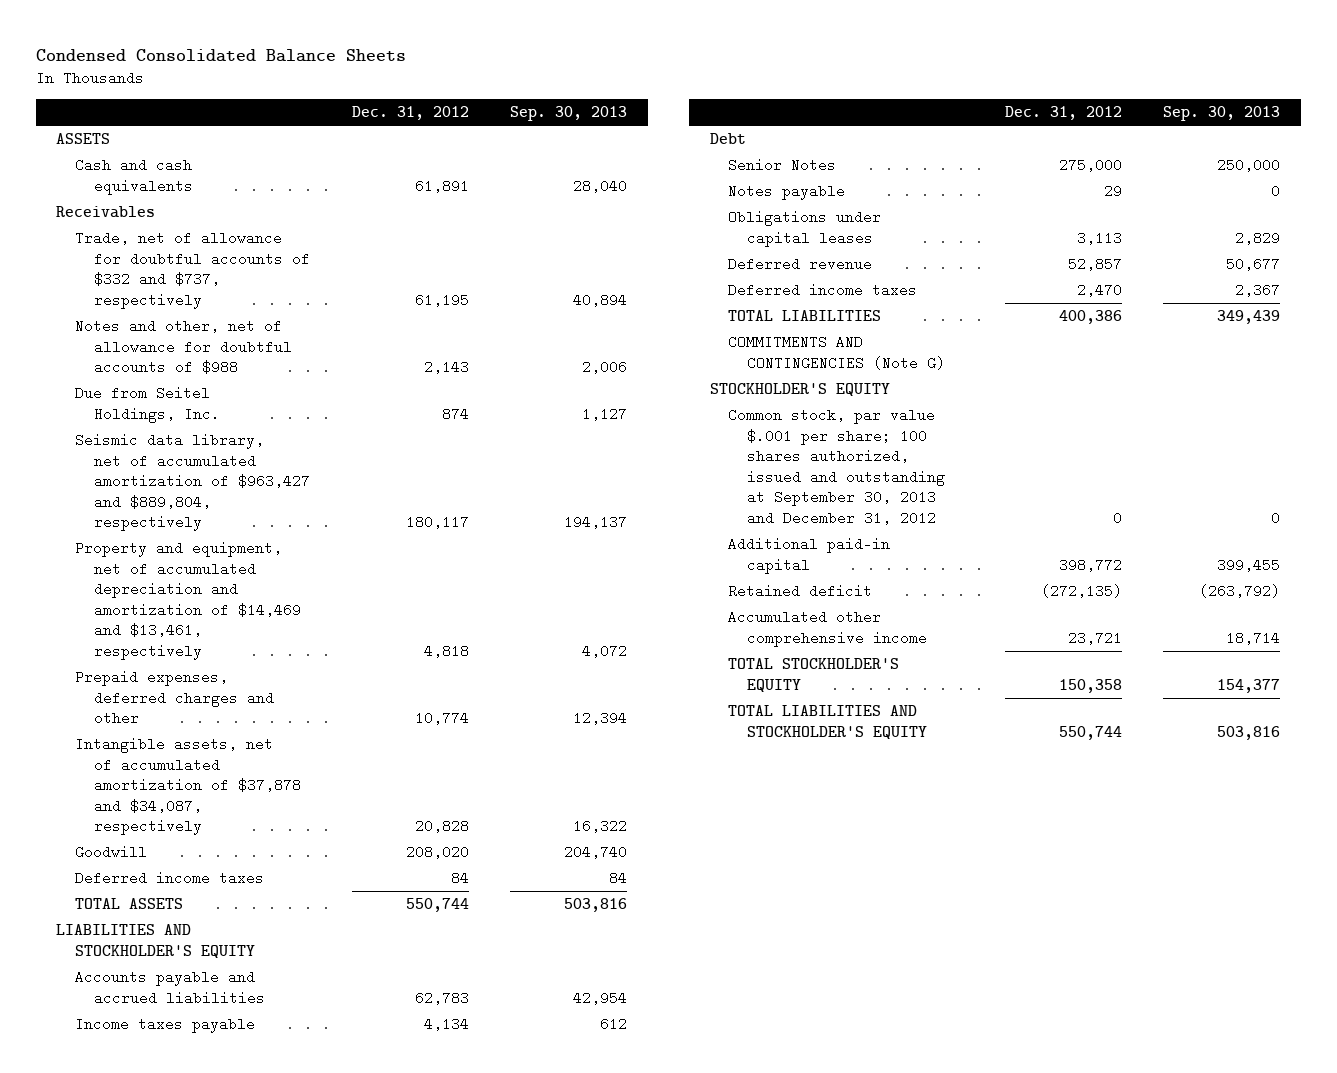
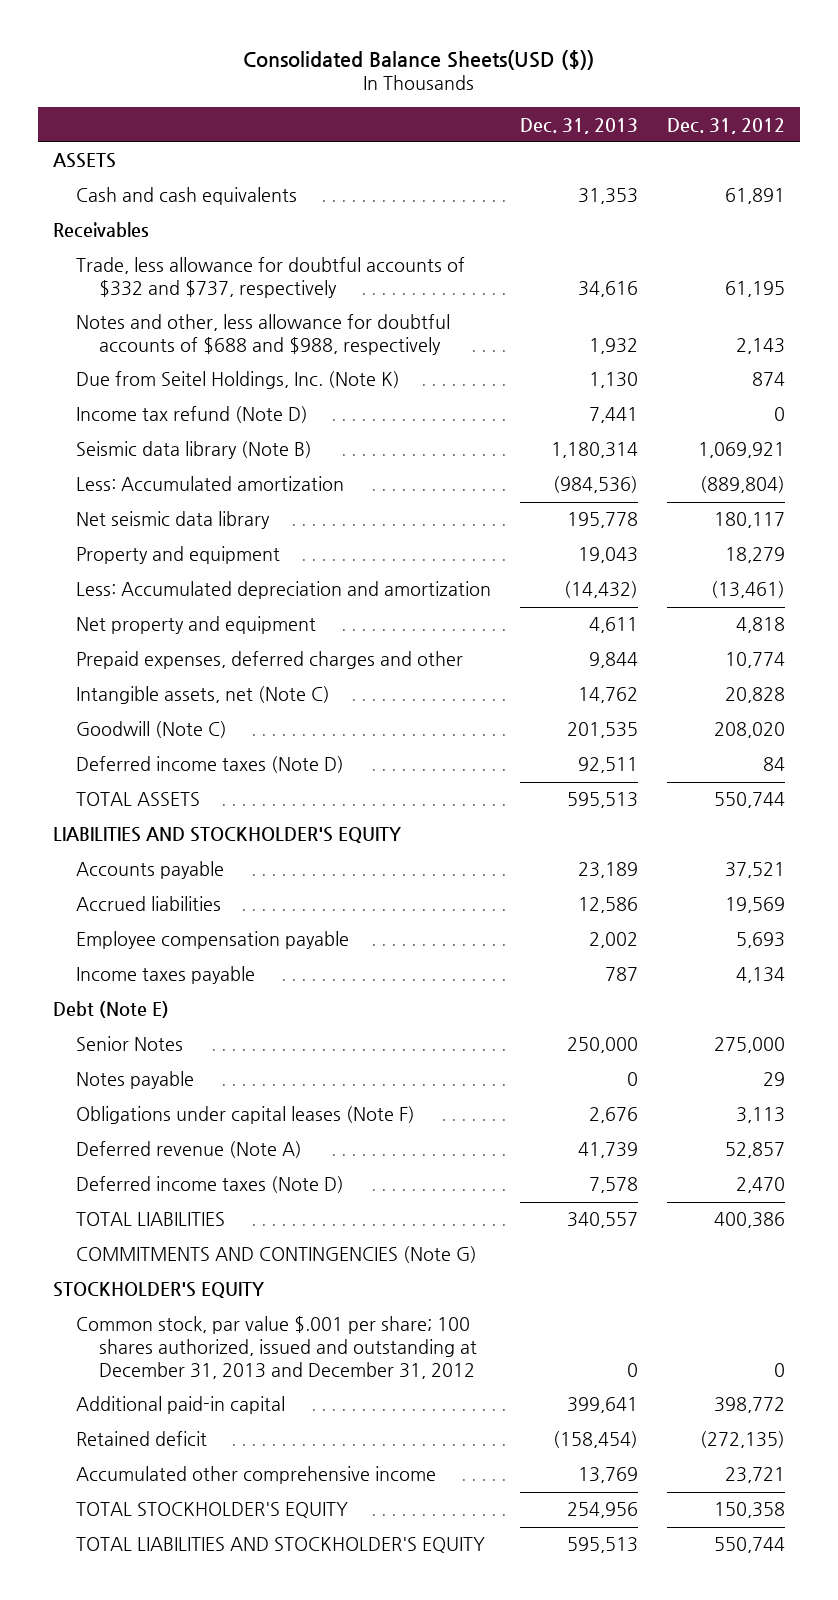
- Condensed Consolidated Balance Sheets
+ Consolidated Balance Sheets(USD ($))
- | Dec. 31, 2012 | Sep. 30, 2013
+ | Dec. 31, 2013 | Dec. 31, 2012
- Trade, net of allowance for doubtful accounts of $332 and $737, respectively | 61,195 | 40,894
- Notes and other, net of allowance for doubtful accounts of $988 | 2,143 | 2,006
- Due from Seitel Holdings, Inc. | 874 | 1,127
- Seismic data library, net of accumulated amortization of $963,427 and $889,804, respectively | 180,117 | 194,137
- Property and equipment, net of accumulated depreciation and amortization of $14,469 and $13,461, respectively | 4,818 | 4,072
+ Trade, less allowance for doubtful accounts of $332 and $737, respectively | 34,616 | 61,195
+ Notes and other, less allowance for doubtful accounts of $688 and $988, respectively | 1,932 | 2,143
+ Due from Seitel Holdings, Inc. (Note K) | 1,130 | 874
+ Income tax refund (Note D) | 7,441 | 0
+ Seismic data library (Note B) | 1,180,314 | 1,069,921
+ Less: Accumulated amortization | (984,536) | (889,804)
+ Net seismic data library | 195,778 | 180,117
+ Property and equipment | 19,043 | 18,279
+ Less: Accumulated depreciation and amortization | (14,432) | (13,461)
+ Net property and equipment | 4,611 | 4,818
- Intangible assets, net of accumulated amortization of $37,878 and $34,087, respectively | 20,828 | 16,322
- Goodwill | 208,020 | 204,740
- Deferred income taxes | 84 | 84
+ Intangible assets, net (Note C) | 14,762 | 20,828
+ Goodwill (Note C) | 201,535 | 208,020
+ Deferred income taxes (Note D) | 92,511 | 84
- Accounts payable and accrued liabilities | 62,783 | 42,954
+ Accounts payable | 23,189 | 37,521
+ Accrued liabilities | 12,586 | 19,569
+ Employee compensation payable | 2,002 | 5,693
- Debt
+ Debt (Note E)
- Obligations under capital leases | 3,113 | 2,829
- Deferred revenue | 52,857 | 50,677
- Deferred income taxes | 2,470 | 2,367
+ Obligations under capital leases (Note F) | 2,676 | 3,113
+ Deferred revenue (Note A) | 41,739 | 52,857
+ Deferred income taxes (Note D) | 7,578 | 2,470
- Common stock, par value $.001 per share; 100 shares authorized, issued and outstanding at September 30, 2013 and December 31, 2012 | 0 | 0
+ Common stock, par value $.001 per share; 100 shares authorized, issued and outstanding at December 31, 2013 and December 31, 2012 | 0 | 0

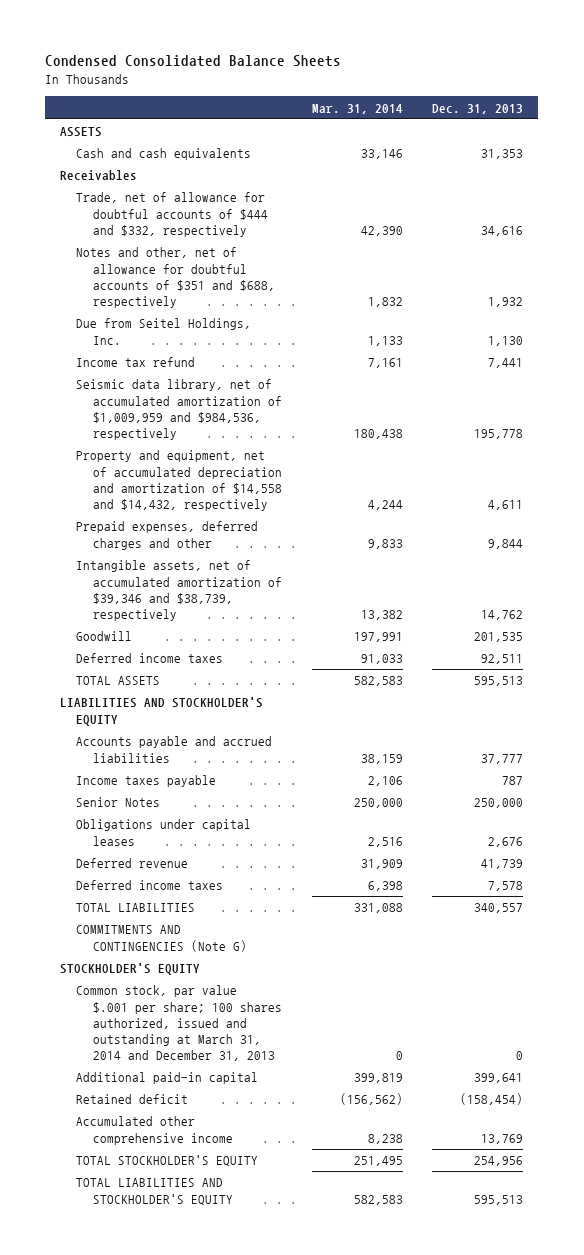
- Consolidated Balance Sheets(USD ($))
+ Condensed Consolidated Balance Sheets
- | Dec. 31, 2013 | Dec. 31, 2012
+ | Mar. 31, 2014 | Dec. 31, 2013
- Trade, less allowance for doubtful accounts of $332 and $737, respectively | 34,616 | 61,195
- Notes and other, less allowance for doubtful accounts of $688 and $988, respectively | 1,932 | 2,143
- Due from Seitel Holdings, Inc. (Note K) | 1,130 | 874
- Income tax refund (Note D) | 7,441 | 0
- Seismic data library (Note B) | 1,180,314 | 1,069,921
- Less: Accumulated amortization | (984,536) | (889,804)
- Net seismic data library | 195,778 | 180,117
- Property and equipment | 19,043 | 18,279
- Less: Accumulated depreciation and amortization | (14,432) | (13,461)
- Net property and equipment | 4,611 | 4,818
+ Trade, net of allowance for doubtful accounts of $444 and $332, respectively | 42,390 | 34,616
+ Notes and other, net of allowance for doubtful accounts of $351 and $688, respectively | 1,832 | 1,932
+ Due from Seitel Holdings, Inc. | 1,133 | 1,130
+ Income tax refund | 7,161 | 7,441
+ Seismic data library, net of accumulated amortization of $1,009,959 and $984,536, respectively | 180,438 | 195,778
+ Property and equipment, net of accumulated depreciation and amortization of $14,558 and $14,432, respectively | 4,244 | 4,611
- Intangible assets, net (Note C) | 14,762 | 20,828
- Goodwill (Note C) | 201,535 | 208,020
- Deferred income taxes (Note D) | 92,511 | 84
+ Intangible assets, net of accumulated amortization of $39,346 and $38,739, respectively | 13,382 | 14,762
+ Goodwill | 197,991 | 201,535
+ Deferred income taxes | 91,033 | 92,511
- Accounts payable | 23,189 | 37,521
- Accrued liabilities | 12,586 | 19,569
- Employee compensation payable | 2,002 | 5,693
+ Accounts payable and accrued liabilities | 38,159 | 37,777
- Debt (Note E)
- Notes payable | 0 | 29
- Obligations under capital leases (Note F) | 2,676 | 3,113
- Deferred revenue (Note A) | 41,739 | 52,857
- Deferred income taxes (Note D) | 7,578 | 2,470
+ Obligations under capital leases | 2,516 | 2,676
+ Deferred revenue | 31,909 | 41,739
+ Deferred income taxes | 6,398 | 7,578
- Common stock, par value $.001 per share; 100 shares authorized, issued and outstanding at December 31, 2013 and December 31, 2012 | 0 | 0
+ Common stock, par value $.001 per share; 100 shares authorized, issued and outstanding at March 31, 2014 and December 31, 2013 | 0 | 0

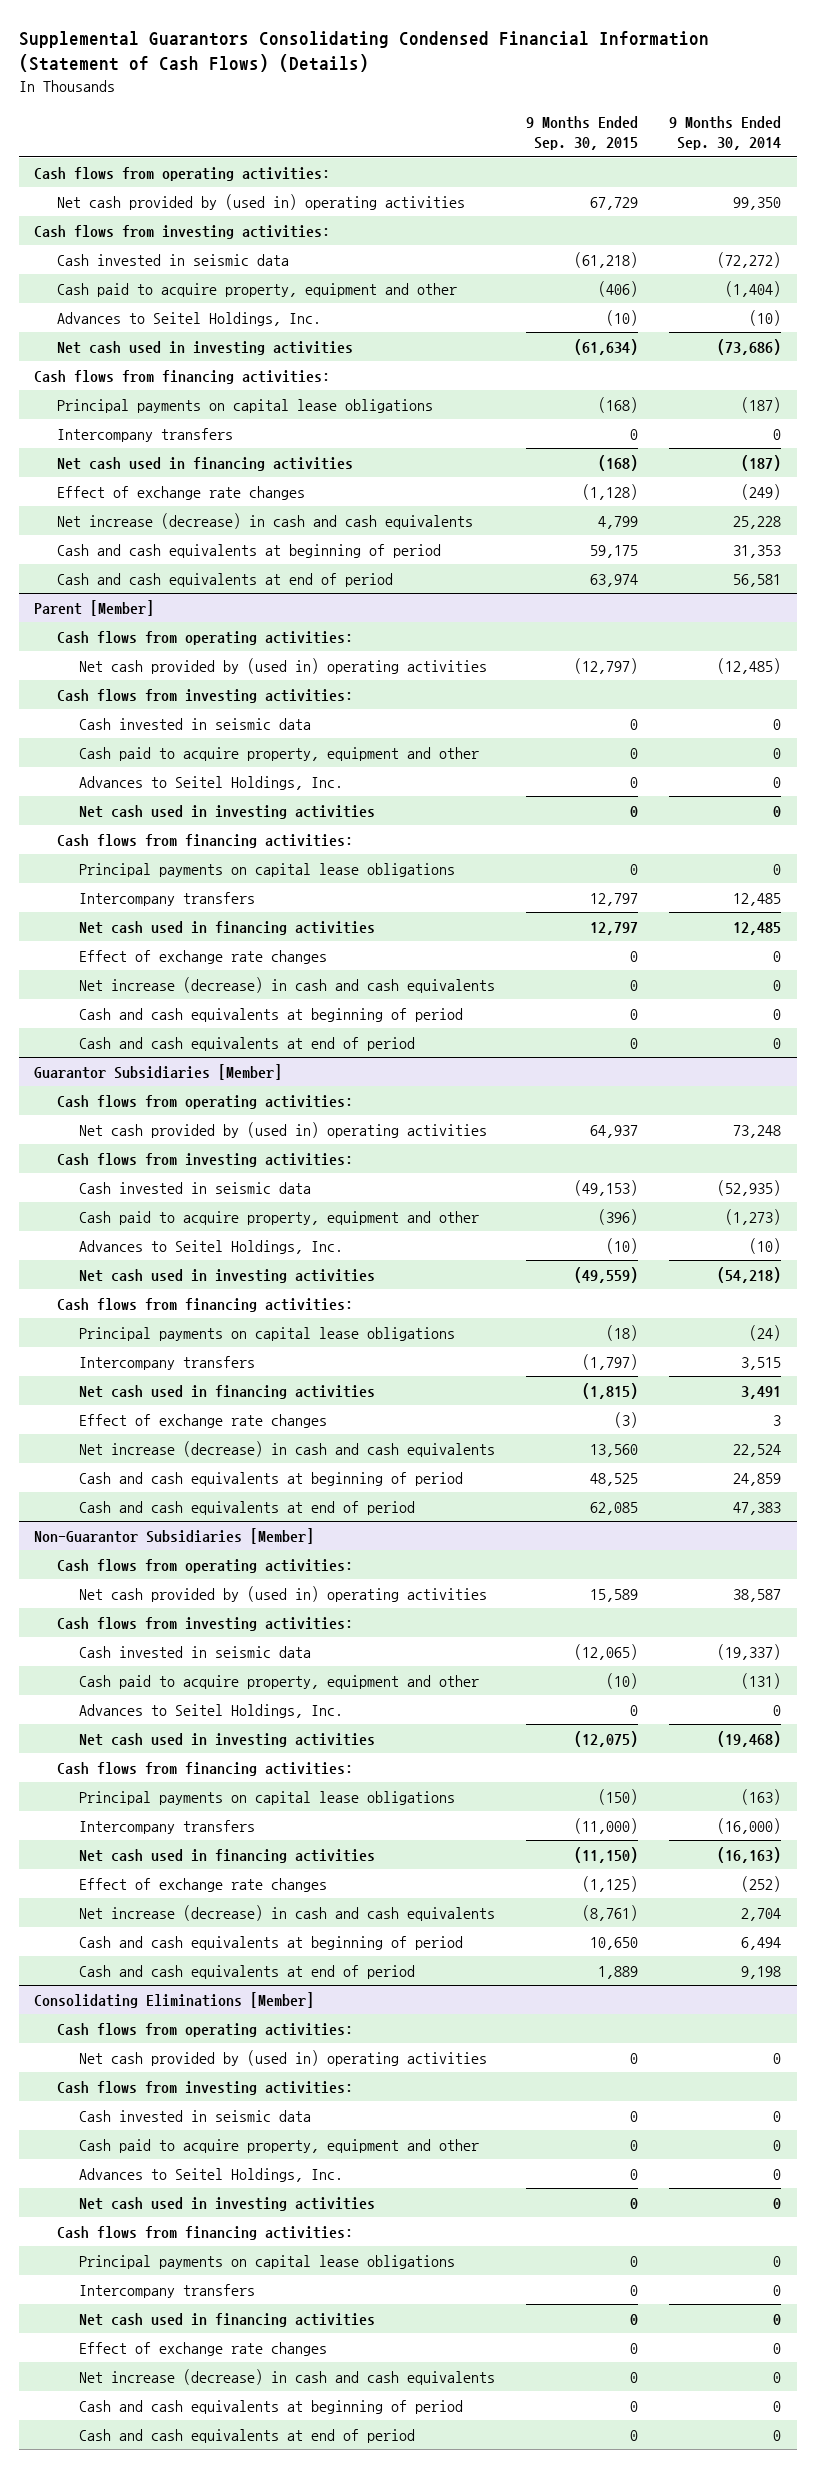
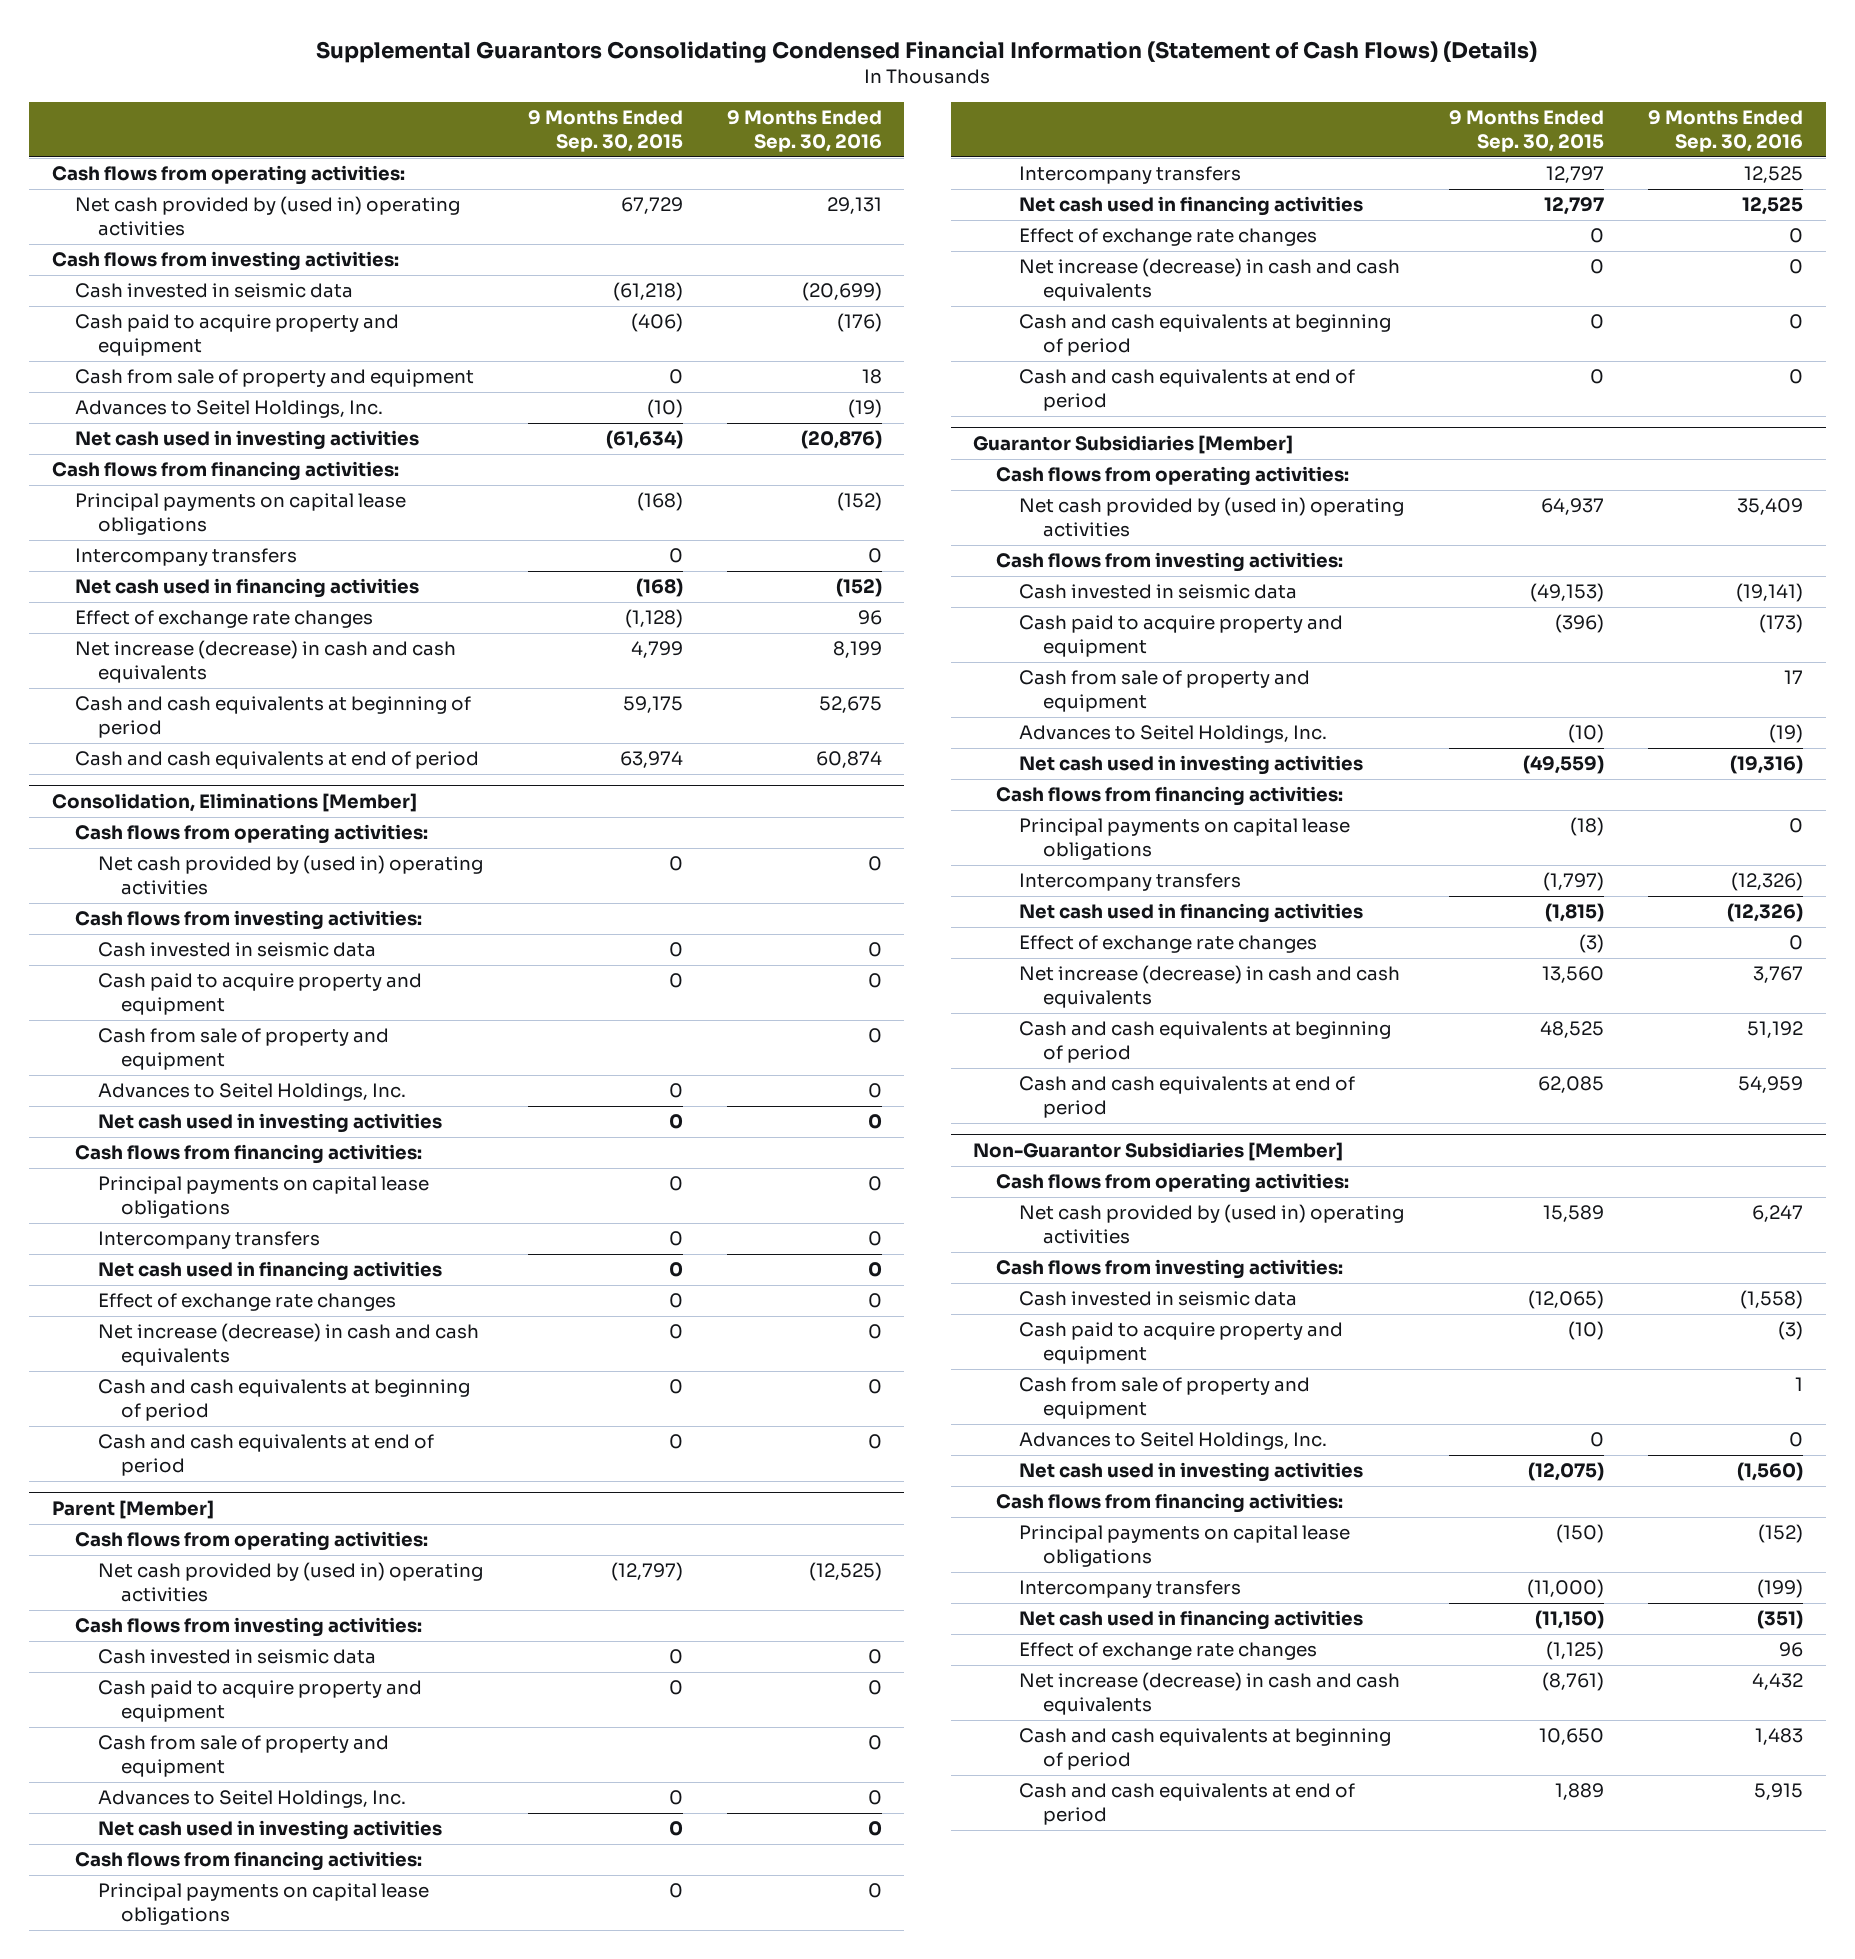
- | 9 Months Ended Sep. 30, 2015 | 9 Months Ended Sep. 30, 2014
+ | 9 Months Ended Sep. 30, 2015 | 9 Months Ended Sep. 30, 2016
- Cash paid to acquire property, equipment and other | (406) | (1,404)
+ Cash paid to acquire property and equipment | (406) | (176)
+ Cash from sale of property and equipment | 0 | 18
+ Consolidation, Eliminations [Member]
+ Cash flows from operating activities:
+ Net cash provided by (used in) operating activities | 0 | 0
+ Cash flows from investing activities:
+ Cash invested in seismic data | 0 | 0
+ Cash paid to acquire property and equipment | 0 | 0
+ Cash from sale of property and equipment | | 0
+ Advances to Seitel Holdings, Inc. | 0 | 0
+ Net cash used in investing activities | 0 | 0
+ Cash flows from financing activities:
+ Principal payments on capital lease obligations | 0 | 0
+ Intercompany transfers | 0 | 0
+ Net cash used in financing activities | 0 | 0
+ Effect of exchange rate changes | 0 | 0
+ Net increase (decrease) in cash and cash equivalents | 0 | 0
+ Cash and cash equivalents at beginning of period | 0 | 0
+ Cash and cash equivalents at end of period | 0 | 0
@ Parent [Member]
- Cash paid to acquire property, equipment and other | 0 | 0
+ Cash paid to acquire property and equipment | 0 | 0
+ Cash from sale of property and equipment | | 0
@ Guarantor Subsidiaries [Member]
- Cash paid to acquire property, equipment and other | (396) | (1,273)
+ Cash paid to acquire property and equipment | (396) | (173)
+ Cash from sale of property and equipment | | 17
@ Non-Guarantor Subsidiaries [Member]
- Cash paid to acquire property, equipment and other | (10) | (131)
+ Cash paid to acquire property and equipment | (10) | (3)
+ Cash from sale of property and equipment | | 1
- Consolidating Eliminations [Member]
- Cash flows from operating activities:
- Net cash provided by (used in) operating activities | 0 | 0
- Cash flows from investing activities:
- Cash invested in seismic data | 0 | 0
- Cash paid to acquire property, equipment and other | 0 | 0
- Advances to Seitel Holdings, Inc. | 0 | 0
- Net cash used in investing activities | 0 | 0
- Cash flows from financing activities:
- Principal payments on capital lease obligations | 0 | 0
- Intercompany transfers | 0 | 0
- Net cash used in financing activities | 0 | 0
- Effect of exchange rate changes | 0 | 0
- Net increase (decrease) in cash and cash equivalents | 0 | 0
- Cash and cash equivalents at beginning of period | 0 | 0
- Cash and cash equivalents at end of period | 0 | 0

